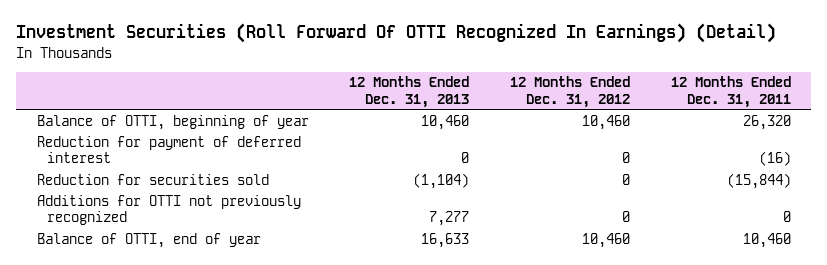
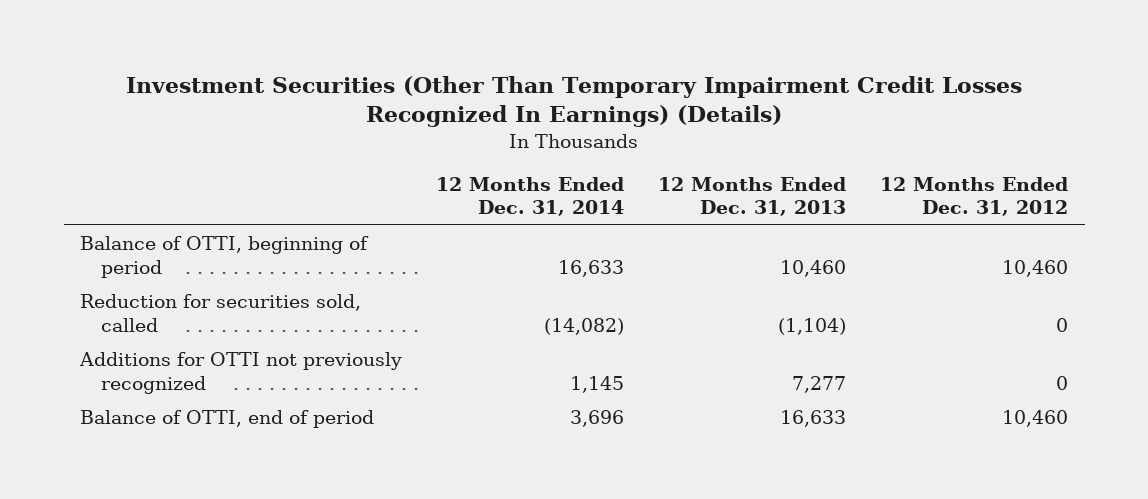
- Investment Securities (Roll Forward Of OTTI Recognized In Earnings) (Detail)
+ Investment Securities (Other Than Temporary Impairment Credit Losses Recognized In Earnings) (Details)
- | 12 Months Ended Dec. 31, 2013 | 12 Months Ended Dec. 31, 2012 | 12 Months Ended Dec. 31, 2011
+ | 12 Months Ended Dec. 31, 2014 | 12 Months Ended Dec. 31, 2013 | 12 Months Ended Dec. 31, 2012
- Balance of OTTI, beginning of year | 10,460 | 10,460 | 26,320
- Reduction for payment of deferred interest | 0 | 0 | (16)
- Reduction for securities sold | (1,104) | 0 | (15,844)
+ Balance of OTTI, beginning of period | 16,633 | 10,460 | 10,460
+ Reduction for securities sold, called | (14,082) | (1,104) | 0
- Balance of OTTI, end of year | 16,633 | 10,460 | 10,460
+ Balance of OTTI, end of period | 3,696 | 16,633 | 10,460

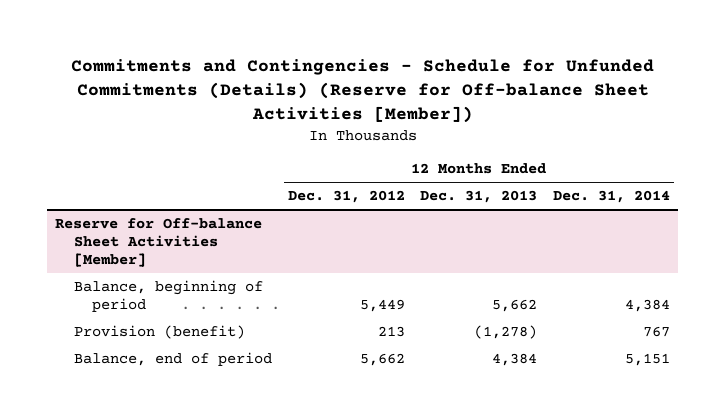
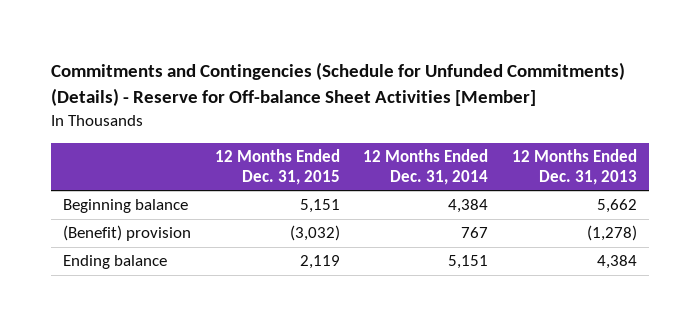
- Commitments and Contingencies - Schedule for Unfunded Commitments (Details) (Reserve for Off-balance Sheet Activities [Member])
+ Commitments and Contingencies (Schedule for Unfunded Commitments) (Details) - Reserve for Off-balance Sheet Activities [Member]
- | 12 Months Ended Dec. 31, 2012 | 12 Months Ended Dec. 31, 2013 | 12 Months Ended Dec. 31, 2014
+ | 12 Months Ended Dec. 31, 2015 | 12 Months Ended Dec. 31, 2014 | 12 Months Ended Dec. 31, 2013
- Reserve for Off-balance Sheet Activities [Member]
- Balance, beginning of period | 5,449 | 5,662 | 4,384
- Provision (benefit) | 213 | (1,278) | 767
- Balance, end of period | 5,662 | 4,384 | 5,151
+ Beginning balance | 5,151 | 4,384 | 5,662
+ (Benefit) provision | (3,032) | 767 | (1,278)
+ Ending balance | 2,119 | 5,151 | 4,384

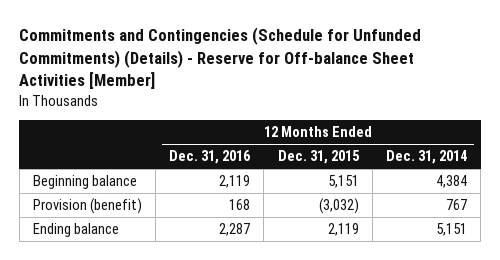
- | 12 Months Ended Dec. 31, 2015 | 12 Months Ended Dec. 31, 2014 | 12 Months Ended Dec. 31, 2013
+ | 12 Months Ended Dec. 31, 2016 | 12 Months Ended Dec. 31, 2015 | 12 Months Ended Dec. 31, 2014
- (Benefit) provision | (3,032) | 767 | (1,278)
+ Provision (benefit) | 168 | (3,032) | 767

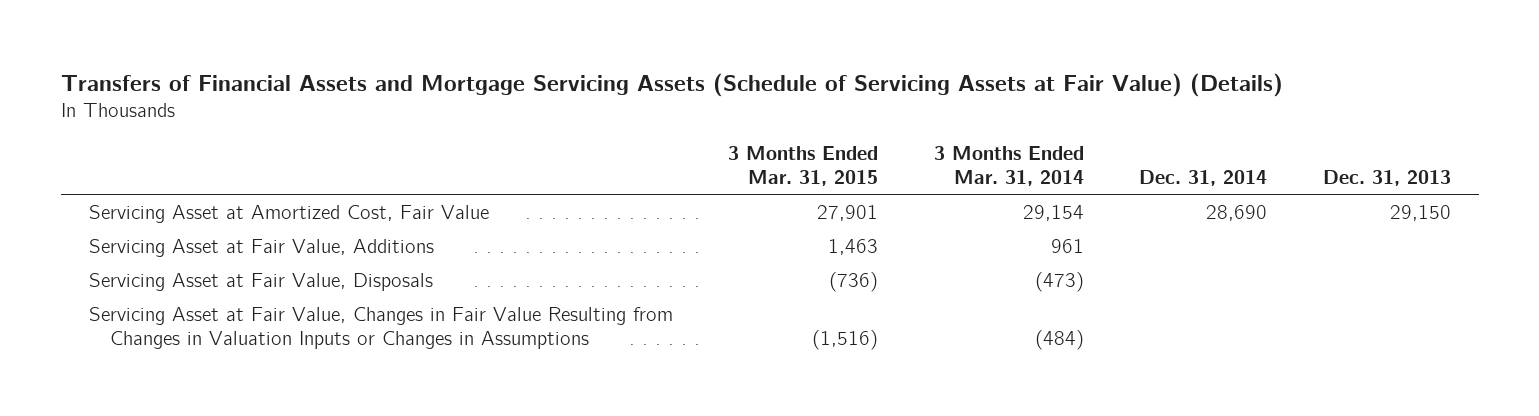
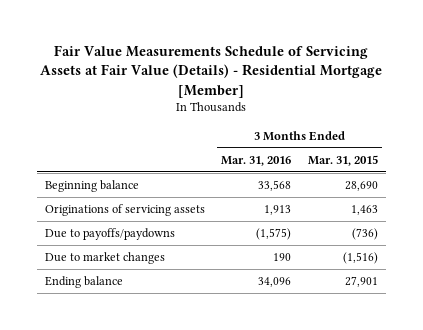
- Transfers of Financial Assets and Mortgage Servicing Assets (Schedule of Servicing Assets at Fair Value) (Details)
+ Fair Value Measurements Schedule of Servicing Assets at Fair Value (Details) - Residential Mortgage [Member]
- | 3 Months Ended Mar. 31, 2015 | 3 Months Ended Mar. 31, 2014 | Dec. 31, 2014 | Dec. 31, 2013
+ | 3 Months Ended Mar. 31, 2016 | 3 Months Ended Mar. 31, 2015
- Servicing Asset at Amortized Cost, Fair Value | 27,901 | 29,154 | 28,690 | 29,150
- Servicing Asset at Fair Value, Additions | 1,463 | 961 | |
- Servicing Asset at Fair Value, Disposals | (736) | (473) | |
- Servicing Asset at Fair Value, Changes in Fair Value Resulting from Changes in Valuation Inputs or Changes in Assumptions | (1,516) | (484) | |
+ Beginning balance | 33,568 | 28,690
+ Originations of servicing assets | 1,913 | 1,463
+ Due to payoffs/paydowns | (1,575) | (736)
+ Due to market changes | 190 | (1,516)
+ Ending balance | 34,096 | 27,901

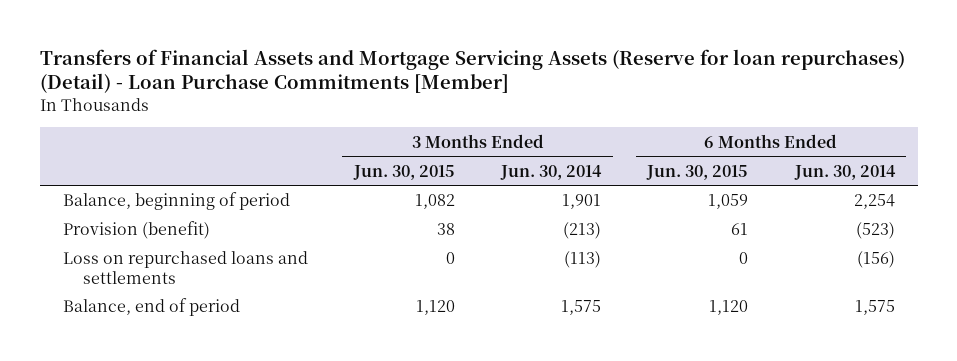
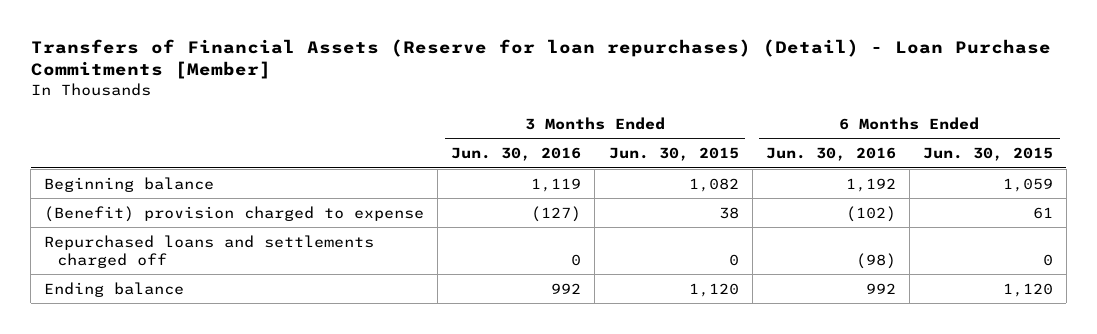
- Transfers of Financial Assets and Mortgage Servicing Assets (Reserve for loan repurchases) (Detail) - Loan Purchase Commitments [Member]
+ Transfers of Financial Assets (Reserve for loan repurchases) (Detail) - Loan Purchase Commitments [Member]
- | 3 Months Ended Jun. 30, 2015 | 3 Months Ended Jun. 30, 2014 | 6 Months Ended Jun. 30, 2015 | 6 Months Ended Jun. 30, 2014
+ | 3 Months Ended Jun. 30, 2016 | 3 Months Ended Jun. 30, 2015 | 6 Months Ended Jun. 30, 2016 | 6 Months Ended Jun. 30, 2015
- Balance, beginning of period | 1,082 | 1,901 | 1,059 | 2,254
- Provision (benefit) | 38 | (213) | 61 | (523)
- Loss on repurchased loans and settlements | 0 | (113) | 0 | (156)
- Balance, end of period | 1,120 | 1,575 | 1,120 | 1,575
+ Beginning balance | 1,119 | 1,082 | 1,192 | 1,059
+ (Benefit) provision charged to expense | (127) | 38 | (102) | 61
+ Repurchased loans and settlements charged off | 0 | 0 | (98) | 0
+ Ending balance | 992 | 1,120 | 992 | 1,120

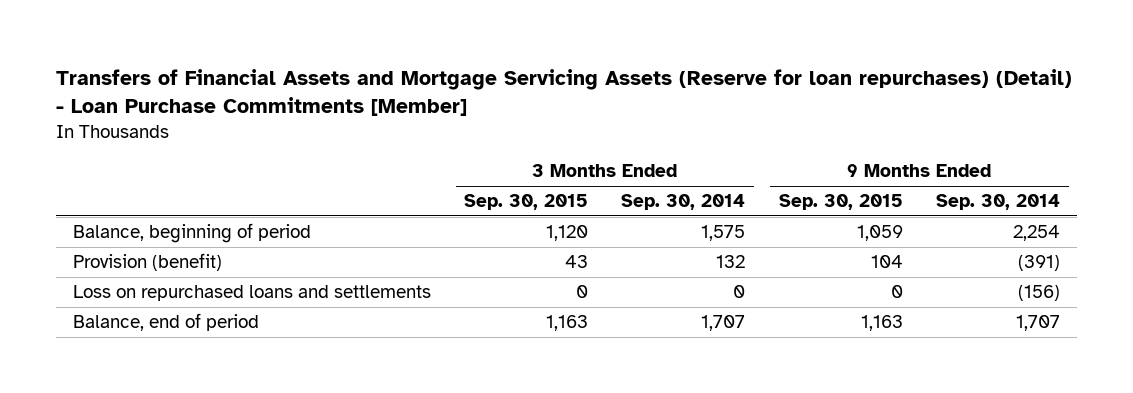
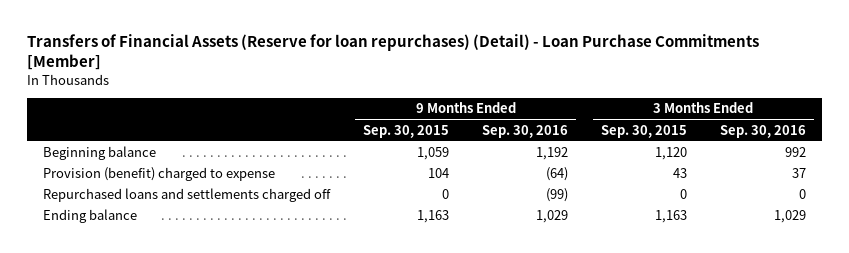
- Transfers of Financial Assets and Mortgage Servicing Assets (Reserve for loan repurchases) (Detail) - Loan Purchase Commitments [Member]
+ Transfers of Financial Assets (Reserve for loan repurchases) (Detail) - Loan Purchase Commitments [Member]
- | 3 Months Ended Sep. 30, 2015 | 3 Months Ended Sep. 30, 2014 | 9 Months Ended Sep. 30, 2015 | 9 Months Ended Sep. 30, 2014
+ | 9 Months Ended Sep. 30, 2015 | 9 Months Ended Sep. 30, 2016 | 3 Months Ended Sep. 30, 2015 | 3 Months Ended Sep. 30, 2016
- Balance, beginning of period | 1,120 | 1,575 | 1,059 | 2,254
- Provision (benefit) | 43 | 132 | 104 | (391)
- Loss on repurchased loans and settlements | 0 | 0 | 0 | (156)
- Balance, end of period | 1,163 | 1,707 | 1,163 | 1,707
+ Beginning balance | 1,059 | 1,192 | 1,120 | 992
+ Provision (benefit) charged to expense | 104 | (64) | 43 | 37
+ Repurchased loans and settlements charged off | 0 | (99) | 0 | 0
+ Ending balance | 1,163 | 1,029 | 1,163 | 1,029

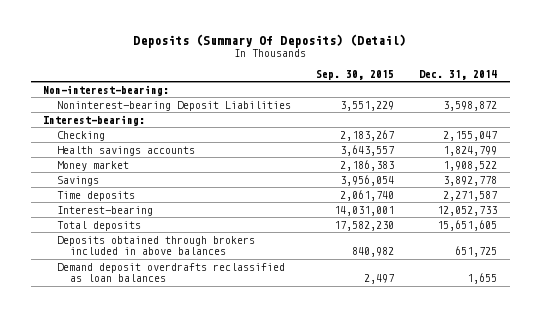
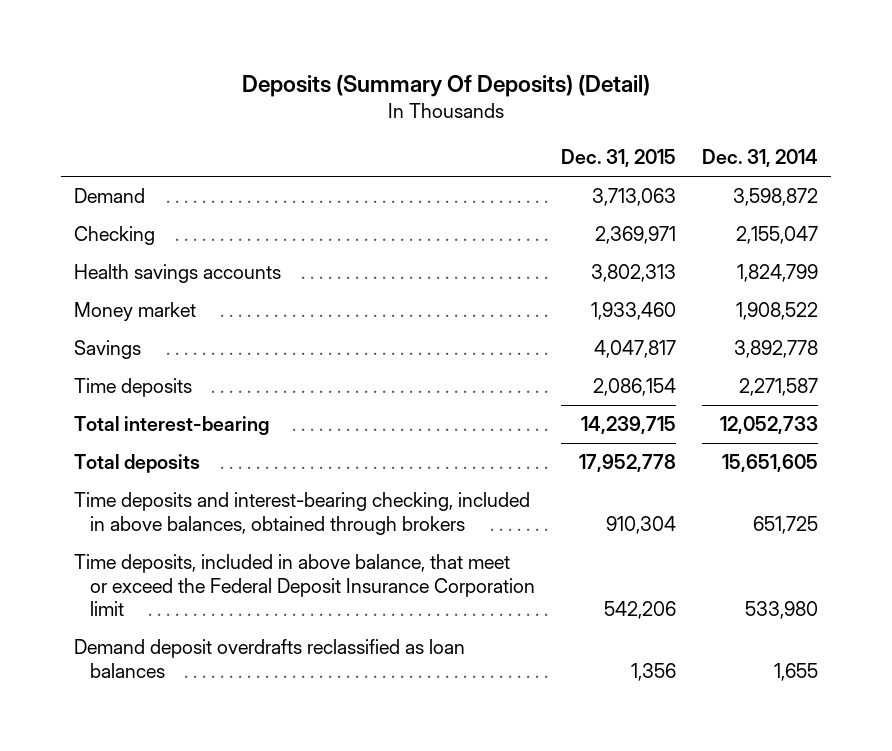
- | Sep. 30, 2015 | Dec. 31, 2014
+ | Dec. 31, 2015 | Dec. 31, 2014
- Non-interest-bearing:
- Noninterest-bearing Deposit Liabilities | 3,551,229 | 3,598,872
- Interest-bearing:
+ Demand | 3,713,063 | 3,598,872
- Interest-bearing | 14,031,001 | 12,052,733
+ Total interest-bearing | 14,239,715 | 12,052,733
- Deposits obtained through brokers included in above balances | 840,982 | 651,725
+ Time deposits and interest-bearing checking, included in above balances, obtained through brokers | 910,304 | 651,725
+ Time deposits, included in above balance, that meet or exceed the Federal Deposit Insurance Corporation limit | 542,206 | 533,980

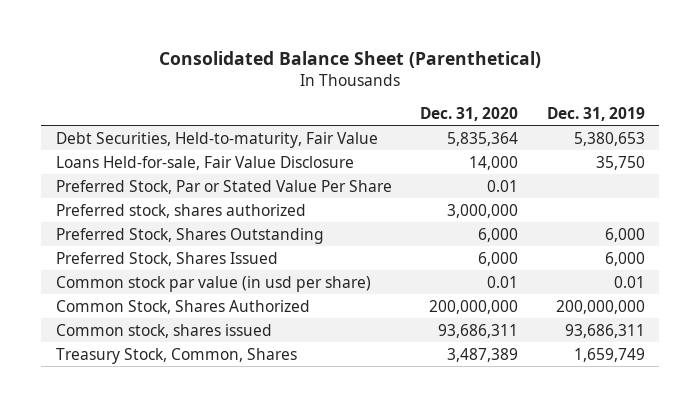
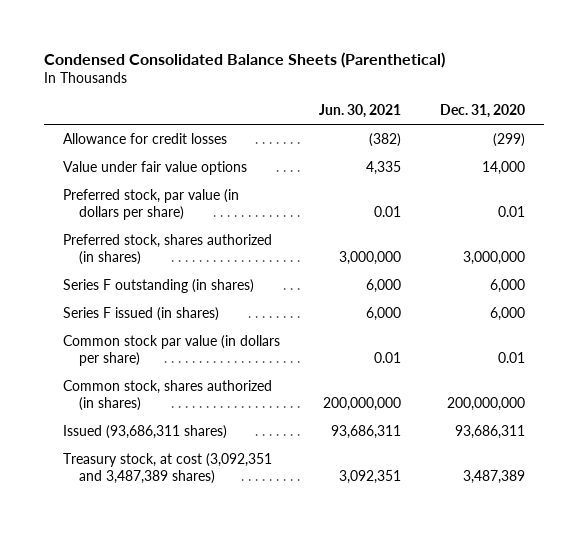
- Consolidated Balance Sheet (Parenthetical)
+ Condensed Consolidated Balance Sheets (Parenthetical)
- | Dec. 31, 2020 | Dec. 31, 2019
+ | Jun. 30, 2021 | Dec. 31, 2020
- Debt Securities, Held-to-maturity, Fair Value | 5,835,364 | 5,380,653
- Loans Held-for-sale, Fair Value Disclosure | 14,000 | 35,750
- Preferred Stock, Par or Stated Value Per Share | 0.01 |
- Preferred stock, shares authorized | 3,000,000 |
- Preferred Stock, Shares Outstanding | 6,000 | 6,000
- Preferred Stock, Shares Issued | 6,000 | 6,000
- Common stock par value (in usd per share) | 0.01 | 0.01
- Common Stock, Shares Authorized | 200,000,000 | 200,000,000
- Common stock, shares issued | 93,686,311 | 93,686,311
- Treasury Stock, Common, Shares | 3,487,389 | 1,659,749
+ Allowance for credit losses | (382) | (299)
+ Value under fair value options | 4,335 | 14,000
+ Preferred stock, par value (in dollars per share) | 0.01 | 0.01
+ Preferred stock, shares authorized (in shares) | 3,000,000 | 3,000,000
+ Series F outstanding (in shares) | 6,000 | 6,000
+ Series F issued (in shares) | 6,000 | 6,000
+ Common stock par value (in dollars per share) | 0.01 | 0.01
+ Common stock, shares authorized (in shares) | 200,000,000 | 200,000,000
+ Issued (93,686,311 shares) | 93,686,311 | 93,686,311
+ Treasury stock, at cost (3,092,351 and 3,487,389 shares) | 3,092,351 | 3,487,389

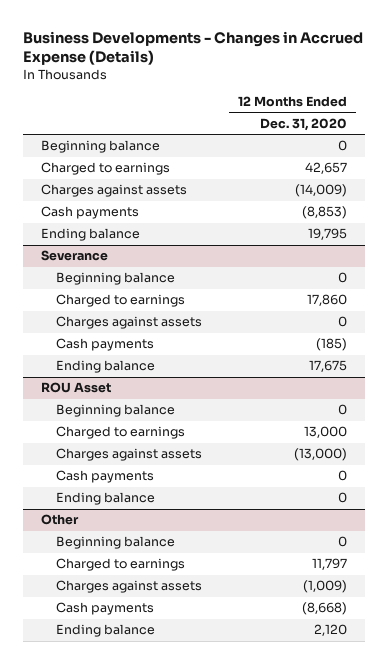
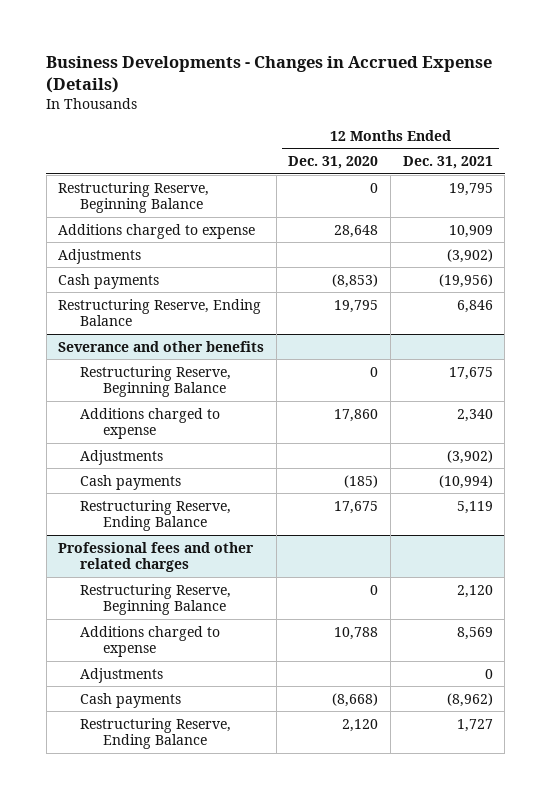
- | 12 Months Ended Dec. 31, 2020
+ | 12 Months Ended Dec. 31, 2020 | 12 Months Ended Dec. 31, 2021
- Beginning balance | 0
- Charged to earnings | 42,657
- Charges against assets | (14,009)
+ Restructuring Reserve, Beginning Balance | 0 | 19,795
+ Additions charged to expense | 28,648 | 10,909
+ Adjustments | | (3,902)
- Ending balance | 19,795
- Severance
- Beginning balance | 0
- Charged to earnings | 17,860
- Charges against assets | 0
+ Restructuring Reserve, Ending Balance | 19,795 | 6,846
+ Severance and other benefits
+ Restructuring Reserve, Beginning Balance | 0 | 17,675
+ Additions charged to expense | 17,860 | 2,340
+ Adjustments | | (3,902)
- Ending balance | 17,675
- ROU Asset
- Beginning balance | 0
- Charged to earnings | 13,000
- Charges against assets | (13,000)
- Cash payments | 0
- Ending balance | 0
- Other
- Beginning balance | 0
- Charged to earnings | 11,797
- Charges against assets | (1,009)
+ Restructuring Reserve, Ending Balance | 17,675 | 5,119
+ Professional fees and other related charges
+ Restructuring Reserve, Beginning Balance | 0 | 2,120
+ Additions charged to expense | 10,788 | 8,569
+ Adjustments | | 0
- Ending balance | 2,120
+ Restructuring Reserve, Ending Balance | 2,120 | 1,727

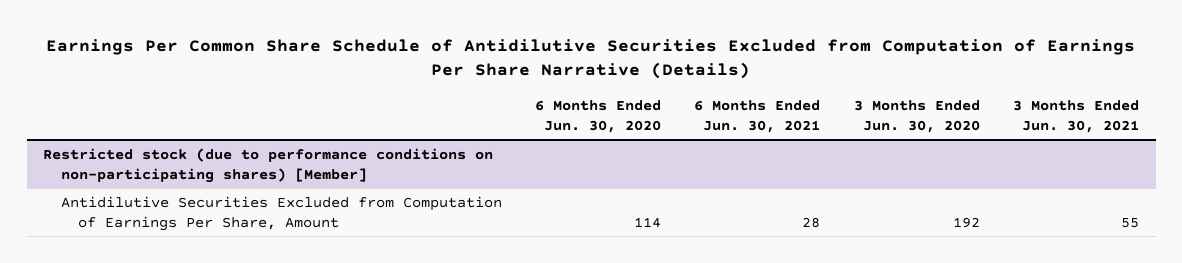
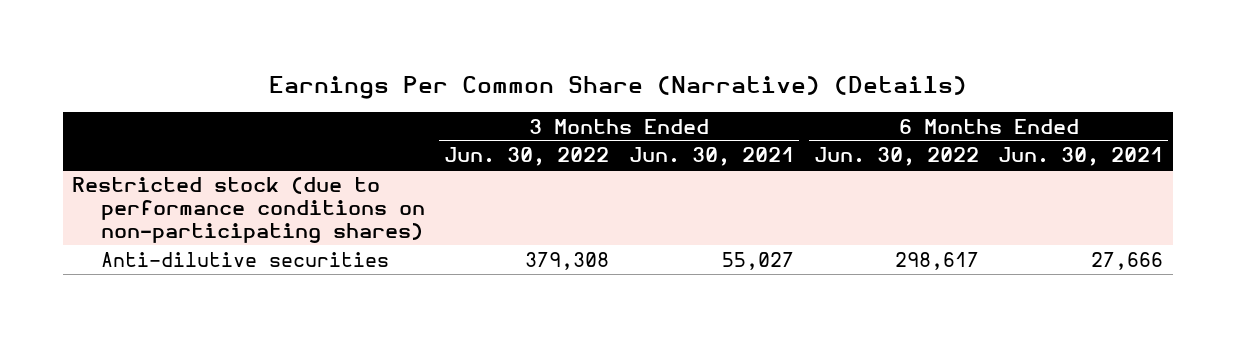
- Earnings Per Common Share Schedule of Antidilutive Securities Excluded from Computation of Earnings Per Share Narrative (Details)
+ Earnings Per Common Share (Narrative) (Details)
- | 6 Months Ended Jun. 30, 2020 | 6 Months Ended Jun. 30, 2021 | 3 Months Ended Jun. 30, 2020 | 3 Months Ended Jun. 30, 2021
+ | 3 Months Ended Jun. 30, 2022 | 3 Months Ended Jun. 30, 2021 | 6 Months Ended Jun. 30, 2022 | 6 Months Ended Jun. 30, 2021
- Restricted stock (due to performance conditions on non-participating shares) [Member]
- Antidilutive Securities Excluded from Computation of Earnings Per Share, Amount | 114 | 28 | 192 | 55
+ Restricted stock (due to performance conditions on non-participating shares)
+ Anti-dilutive securities | 379,308 | 55,027 | 298,617 | 27,666

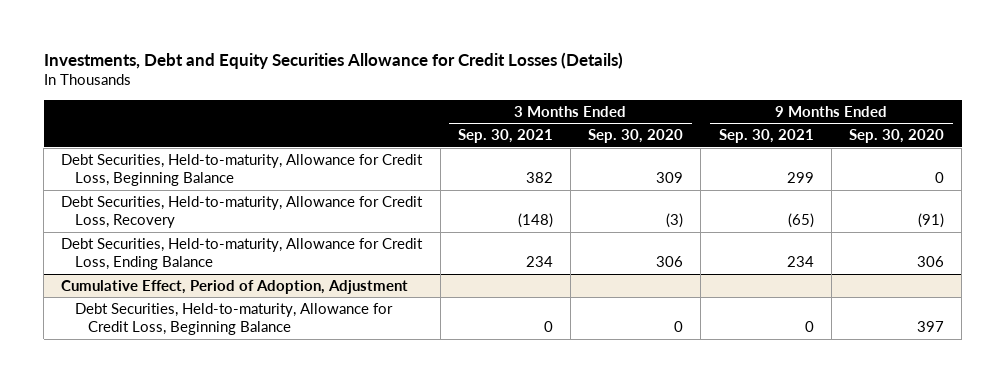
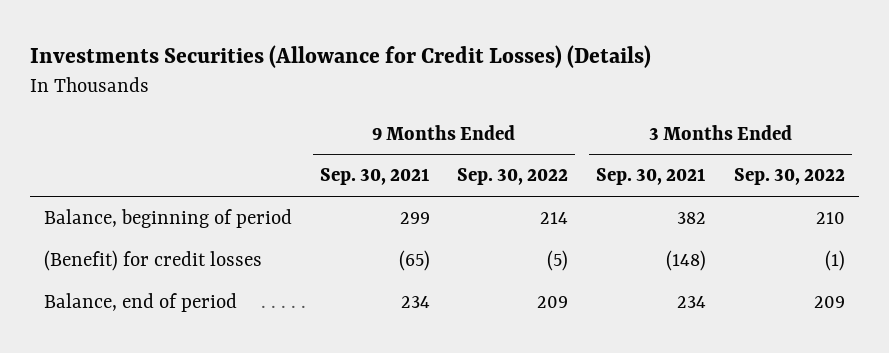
- Investments, Debt and Equity Securities Allowance for Credit Losses (Details)
+ Investments Securities (Allowance for Credit Losses) (Details)
- | 3 Months Ended Sep. 30, 2021 | 3 Months Ended Sep. 30, 2020 | 9 Months Ended Sep. 30, 2021 | 9 Months Ended Sep. 30, 2020
+ | 9 Months Ended Sep. 30, 2021 | 9 Months Ended Sep. 30, 2022 | 3 Months Ended Sep. 30, 2021 | 3 Months Ended Sep. 30, 2022
- Debt Securities, Held-to-maturity, Allowance for Credit Loss, Beginning Balance | 382 | 309 | 299 | 0
- Debt Securities, Held-to-maturity, Allowance for Credit Loss, Recovery | (148) | (3) | (65) | (91)
- Debt Securities, Held-to-maturity, Allowance for Credit Loss, Ending Balance | 234 | 306 | 234 | 306
- Cumulative Effect, Period of Adoption, Adjustment
- Debt Securities, Held-to-maturity, Allowance for Credit Loss, Beginning Balance | 0 | 0 | 0 | 397
+ Balance, beginning of period | 299 | 214 | 382 | 210
+ (Benefit) for credit losses | (65) | (5) | (148) | (1)
+ Balance, end of period | 234 | 209 | 234 | 209

